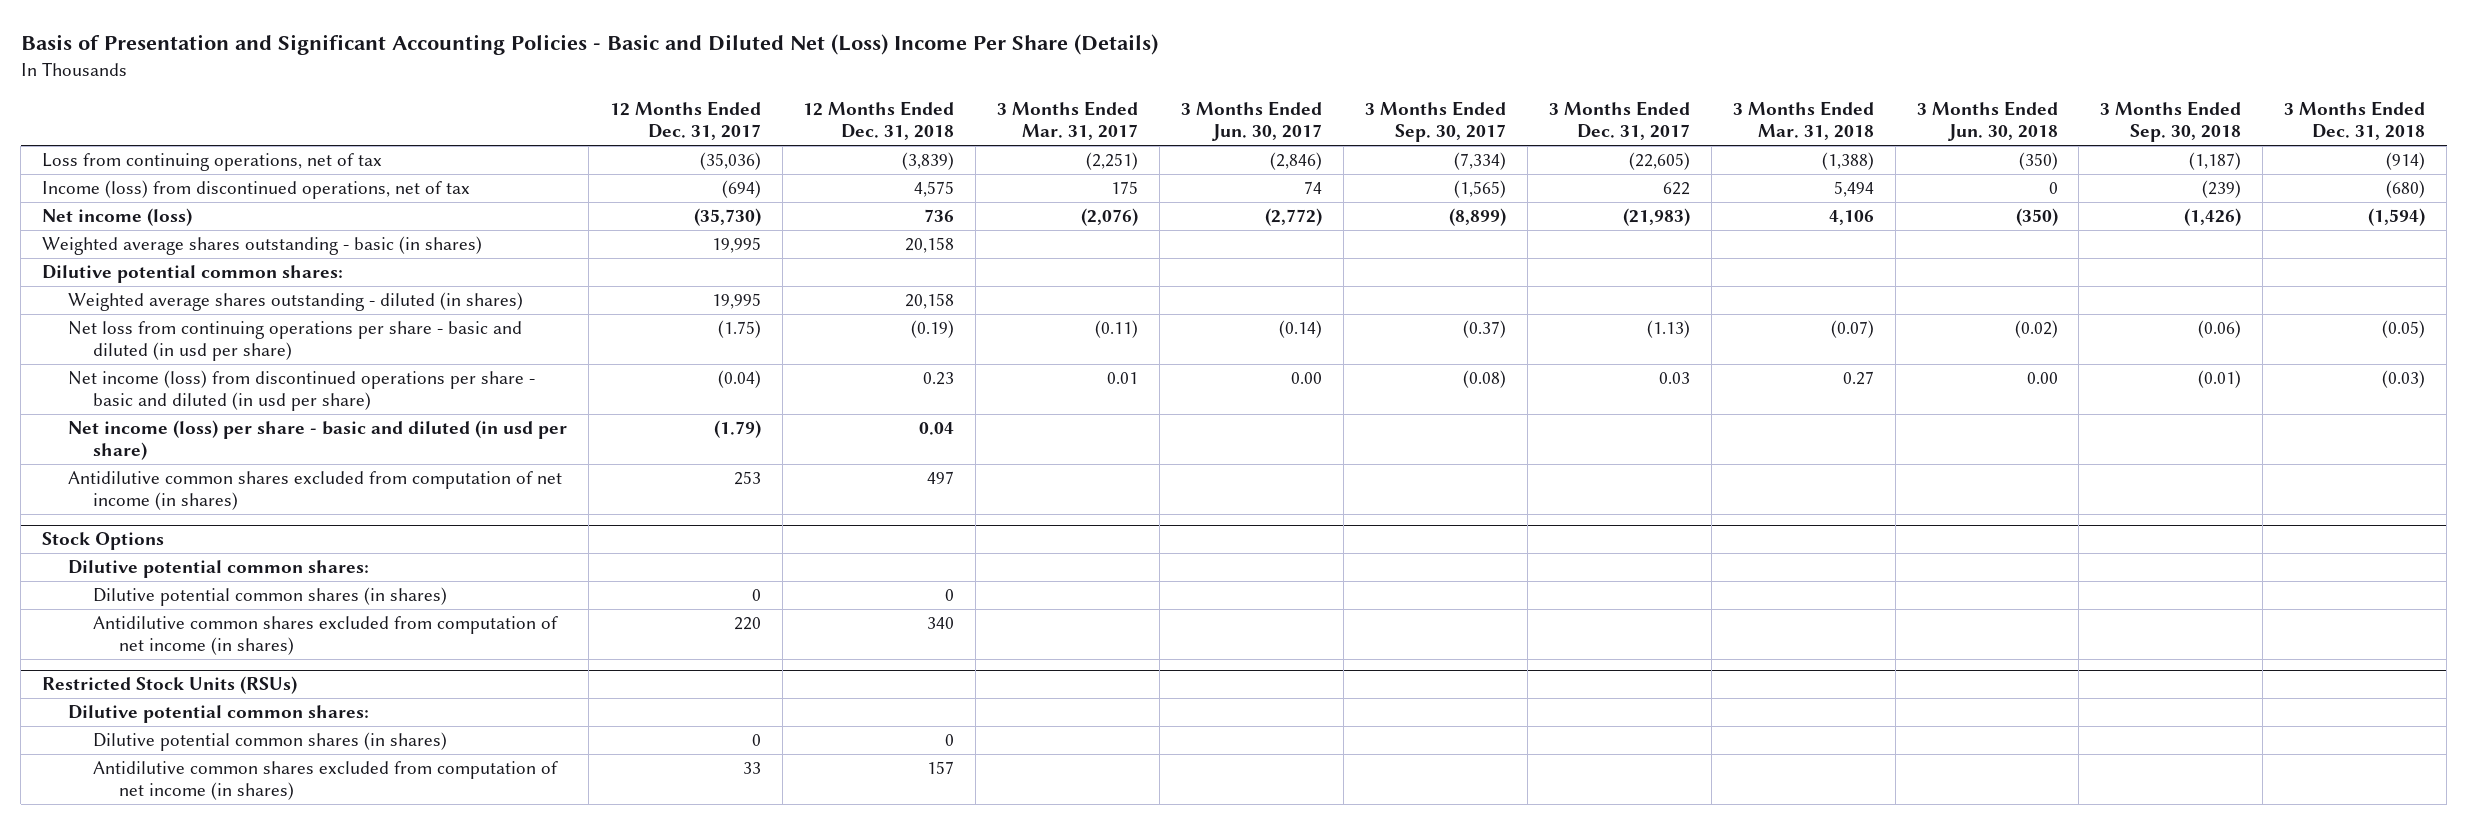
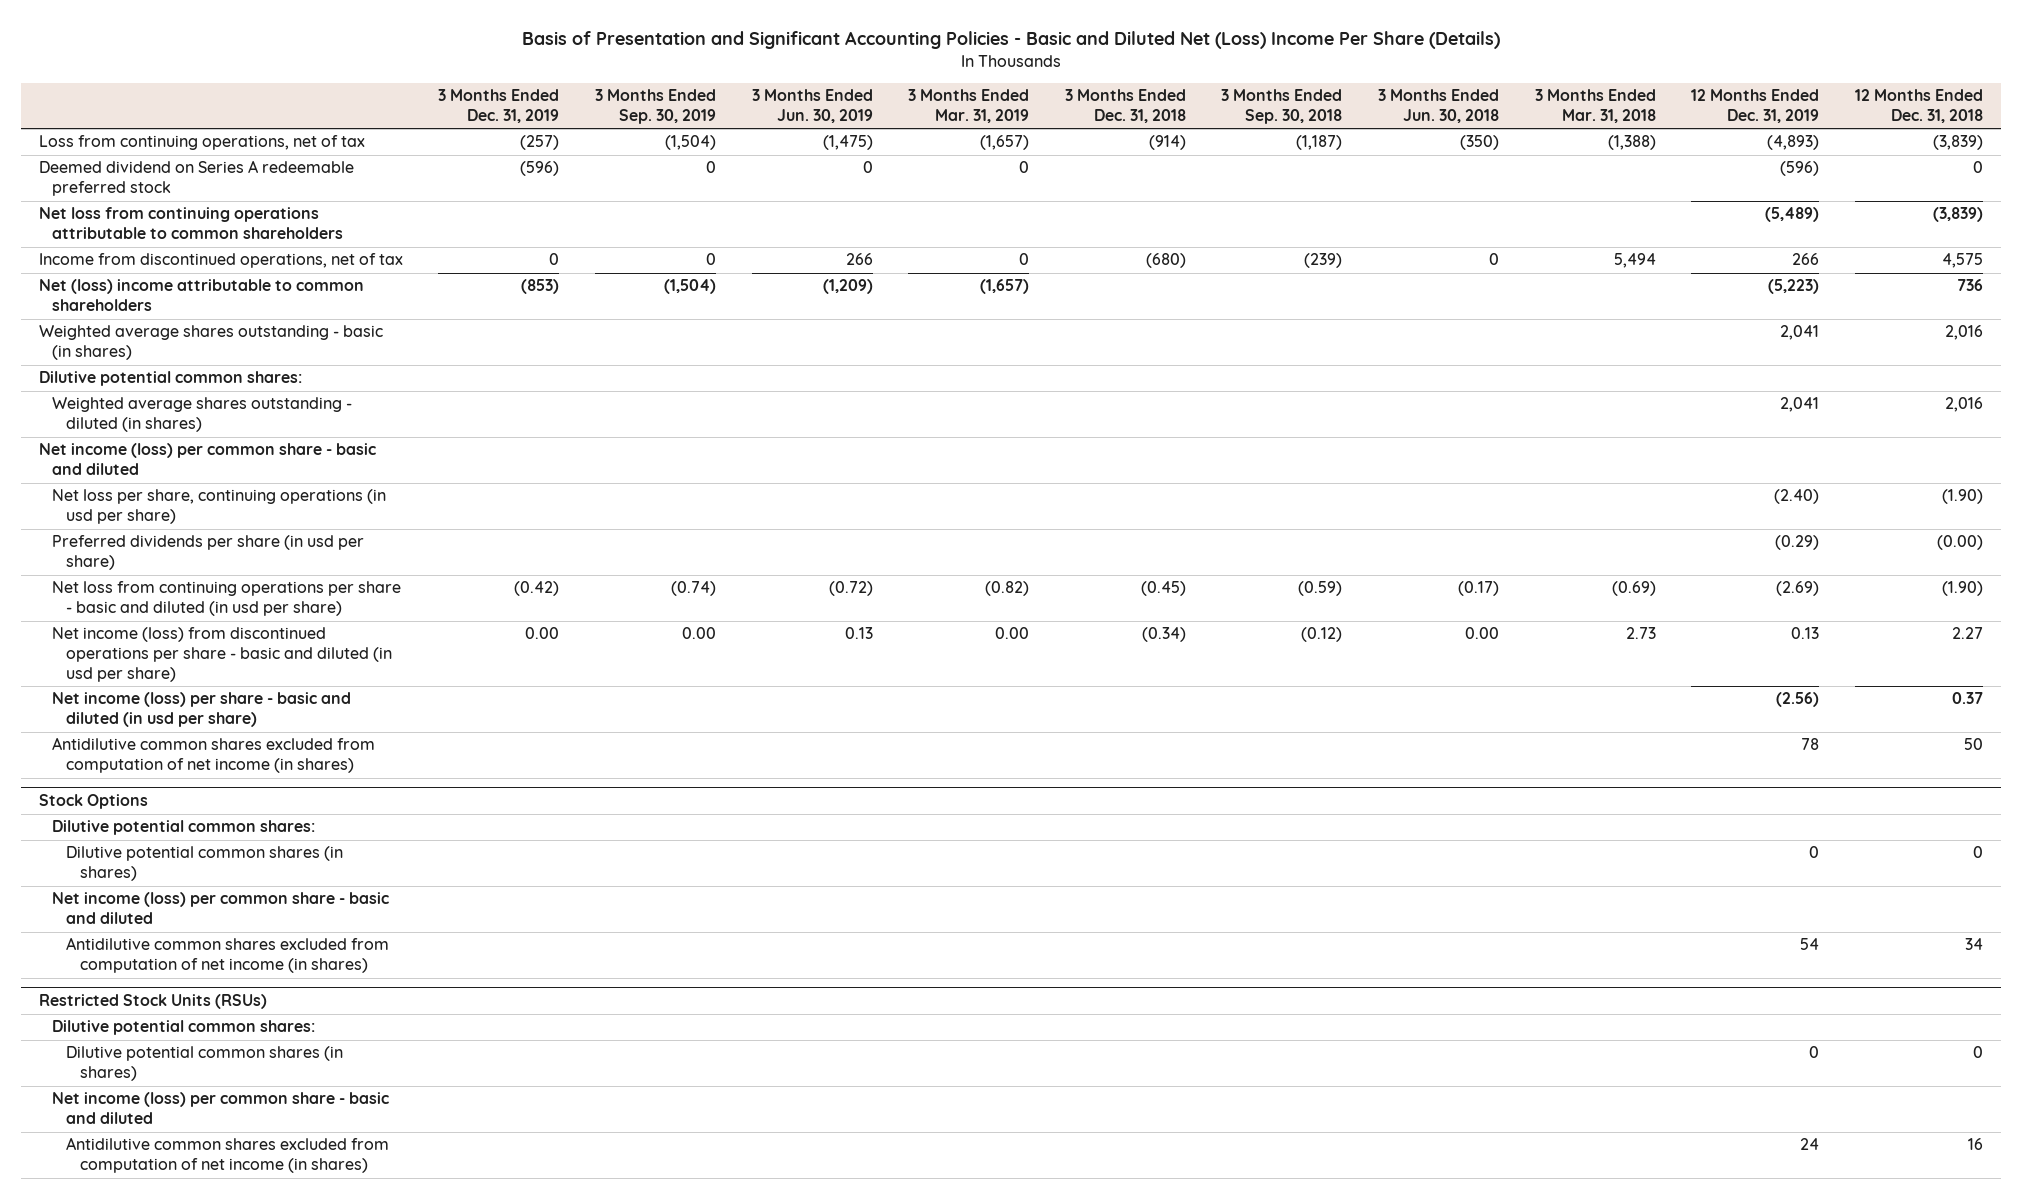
- | 12 Months Ended Dec. 31, 2017 | 12 Months Ended Dec. 31, 2018 | 3 Months Ended Mar. 31, 2017 | 3 Months Ended Jun. 30, 2017 | 3 Months Ended Sep. 30, 2017 | 3 Months Ended Dec. 31, 2017 | 3 Months Ended Mar. 31, 2018 | 3 Months Ended Jun. 30, 2018 | 3 Months Ended Sep. 30, 2018 | 3 Months Ended Dec. 31, 2018
+ | 3 Months Ended Dec. 31, 2019 | 3 Months Ended Sep. 30, 2019 | 3 Months Ended Jun. 30, 2019 | 3 Months Ended Mar. 31, 2019 | 3 Months Ended Dec. 31, 2018 | 3 Months Ended Sep. 30, 2018 | 3 Months Ended Jun. 30, 2018 | 3 Months Ended Mar. 31, 2018 | 12 Months Ended Dec. 31, 2019 | 12 Months Ended Dec. 31, 2018
- Income (loss) from discontinued operations, net of tax | (694) | 4,575 | 175 | 74 | (1,565) | 622 | 5,494 | 0 | (239) | (680)
- Net income (loss) | (35,730) | 736 | (2,076) | (2,772) | (8,899) | (21,983) | 4,106 | (350) | (1,426) | (1,594)
- Weighted average shares outstanding - basic (in shares) | 19,995 | 20,158 | | | | | | | |
+ Deemed dividend on Series A redeemable preferred stock | (596) | 0 | 0 | 0 | | | | | (596) | 0
+ Net loss from continuing operations attributable to common shareholders | | | | | | | | | (5,489) | (3,839)
+ Income from discontinued operations, net of tax | 0 | 0 | 266 | 0 | (680) | (239) | 0 | 5,494 | 266 | 4,575
+ Net (loss) income attributable to common shareholders | (853) | (1,504) | (1,209) | (1,657) | | | | | (5,223) | 736
+ Weighted average shares outstanding - basic (in shares) | | | | | | | | | 2,041 | 2,016
- Weighted average shares outstanding - diluted (in shares) | 19,995 | 20,158 | | | | | | | |
- Net loss from continuing operations per share - basic and diluted (in usd per share) | (1.75) | (0.19) | (0.11) | (0.14) | (0.37) | (1.13) | (0.07) | (0.02) | (0.06) | (0.05)
- Net income (loss) from discontinued operations per share - basic and diluted (in usd per share) | (0.04) | 0.23 | 0.01 | 0.00 | (0.08) | 0.03 | 0.27 | 0.00 | (0.01) | (0.03)
- Net income (loss) per share - basic and diluted (in usd per share) | (1.79) | 0.04 | | | | | | | |
- Antidilutive common shares excluded from computation of net income (in shares) | 253 | 497 | | | | | | | |
+ Weighted average shares outstanding - diluted (in shares) | | | | | | | | | 2,041 | 2,016
+ Net income (loss) per common share - basic and diluted
+ Net loss per share, continuing operations (in usd per share) | | | | | | | | | (2.40) | (1.90)
+ Preferred dividends per share (in usd per share) | | | | | | | | | (0.29) | (0.00)
+ Net loss from continuing operations per share - basic and diluted (in usd per share) | (0.42) | (0.74) | (0.72) | (0.82) | (0.45) | (0.59) | (0.17) | (0.69) | (2.69) | (1.90)
+ Net income (loss) from discontinued operations per share - basic and diluted (in usd per share) | 0.00 | 0.00 | 0.13 | 0.00 | (0.34) | (0.12) | 0.00 | 2.73 | 0.13 | 2.27
+ Net income (loss) per share - basic and diluted (in usd per share) | | | | | | | | | (2.56) | 0.37
+ Antidilutive common shares excluded from computation of net income (in shares) | | | | | | | | | 78 | 50
@ Stock Options
- Antidilutive common shares excluded from computation of net income (in shares) | 220 | 340 | | | | | | | |
+ Net income (loss) per common share - basic and diluted
+ Antidilutive common shares excluded from computation of net income (in shares) | | | | | | | | | 54 | 34
@ Restricted Stock Units (RSUs)
- Antidilutive common shares excluded from computation of net income (in shares) | 33 | 157 | | | | | | | |
+ Net income (loss) per common share - basic and diluted
+ Antidilutive common shares excluded from computation of net income (in shares) | | | | | | | | | 24 | 16

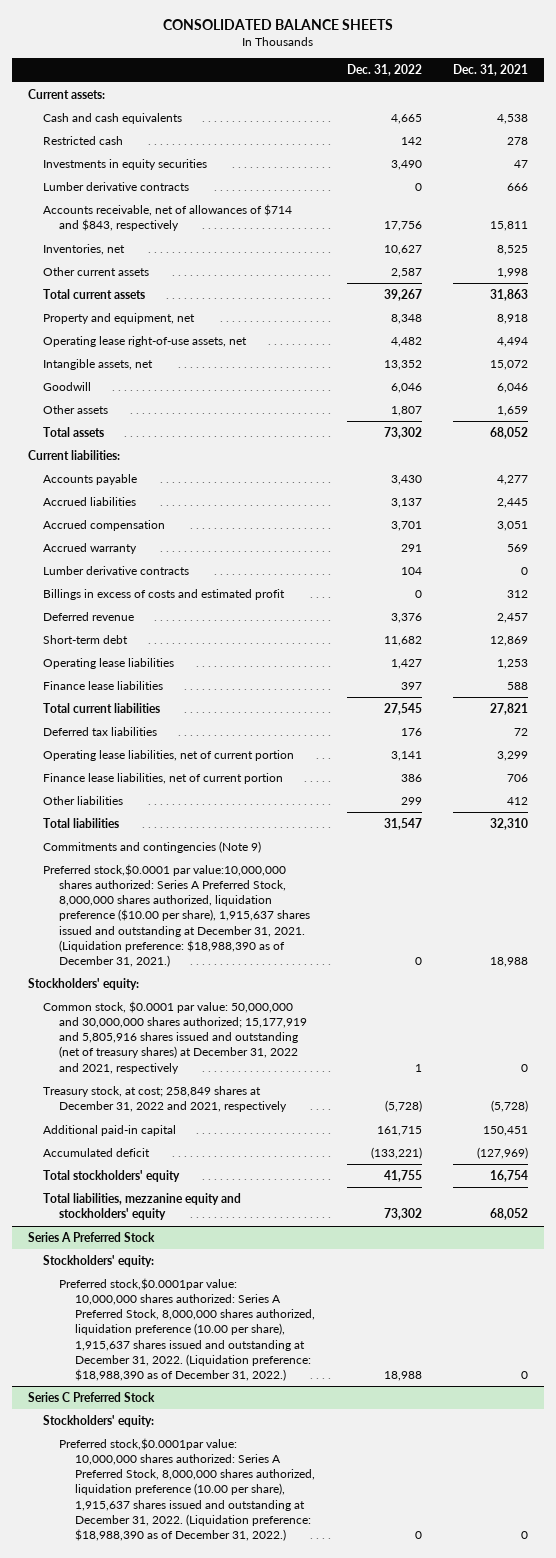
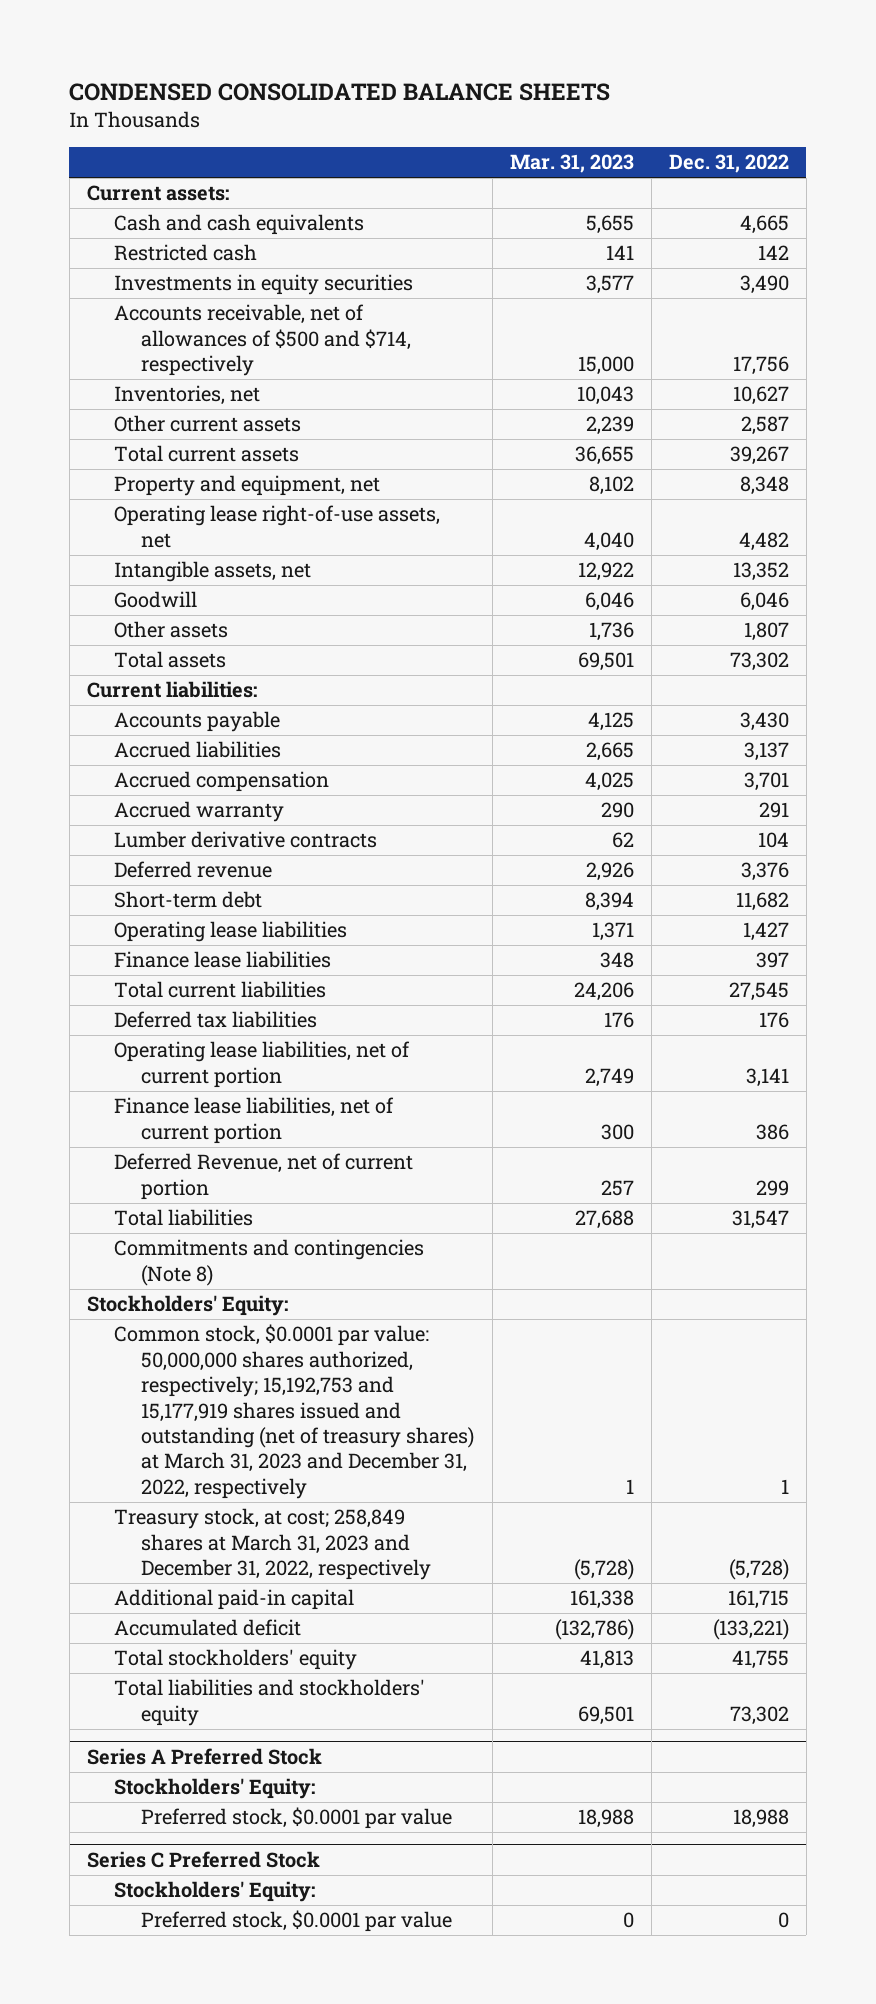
- CONSOLIDATED BALANCE SHEETS
+ CONDENSED CONSOLIDATED BALANCE SHEETS
- | Dec. 31, 2022 | Dec. 31, 2021
+ | Mar. 31, 2023 | Dec. 31, 2022
- Lumber derivative contracts | 0 | 666
- Accounts receivable, net of allowances of $714 and $843, respectively | 17,756 | 15,811
+ Accounts receivable, net of allowances of $500 and $714, respectively | 15,000 | 17,756
- Billings in excess of costs and estimated profit | 0 | 312
- Other liabilities | 299 | 412
+ Deferred Revenue, net of current portion | 257 | 299
- Commitments and contingencies (Note 9)
- Preferred stock,$0.0001 par value:10,000,000 shares authorized: Series A Preferred Stock, 8,000,000 shares authorized, liquidation preference ($10.00 per share), 1,915,637 shares issued and outstanding at December 31, 2021. (Liquidation preference: $18,988,390 as of December 31, 2021.) | 0 | 18,988
- Stockholders' equity:
- Common stock, $0.0001 par value: 50,000,000 and 30,000,000 shares authorized; 15,177,919 and 5,805,916 shares issued and outstanding (net of treasury shares) at December 31, 2022 and 2021, respectively | 1 | 0
- Treasury stock, at cost; 258,849 shares at December 31, 2022 and 2021, respectively | (5,728) | (5,728)
+ Commitments and contingencies (Note 8)
+ Stockholders' Equity:
+ Common stock, $0.0001 par value: 50,000,000 shares authorized, respectively; 15,192,753 and 15,177,919 shares issued and outstanding (net of treasury shares) at March 31, 2023 and December 31, 2022, respectively | 1 | 1
+ Treasury stock, at cost; 258,849 shares at March 31, 2023 and December 31, 2022, respectively | (5,728) | (5,728)
- Total liabilities, mezzanine equity and stockholders' equity | 73,302 | 68,052
+ Total liabilities and stockholders' equity | 69,501 | 73,302
@ Series A Preferred Stock
- Stockholders' equity:
- Preferred stock,$0.0001par value: 10,000,000 shares authorized: Series A Preferred Stock, 8,000,000 shares authorized, liquidation preference (10.00 per share), 1,915,637 shares issued and outstanding at December 31, 2022. (Liquidation preference: $18,988,390 as of December 31, 2022.) | 18,988 | 0
+ Stockholders' Equity:
+ Preferred stock, $0.0001 par value | 18,988 | 18,988
@ Series C Preferred Stock
- Stockholders' equity:
- Preferred stock,$0.0001par value: 10,000,000 shares authorized: Series A Preferred Stock, 8,000,000 shares authorized, liquidation preference (10.00 per share), 1,915,637 shares issued and outstanding at December 31, 2022. (Liquidation preference: $18,988,390 as of December 31, 2022.) | 0 | 0
+ Stockholders' Equity:
+ Preferred stock, $0.0001 par value | 0 | 0

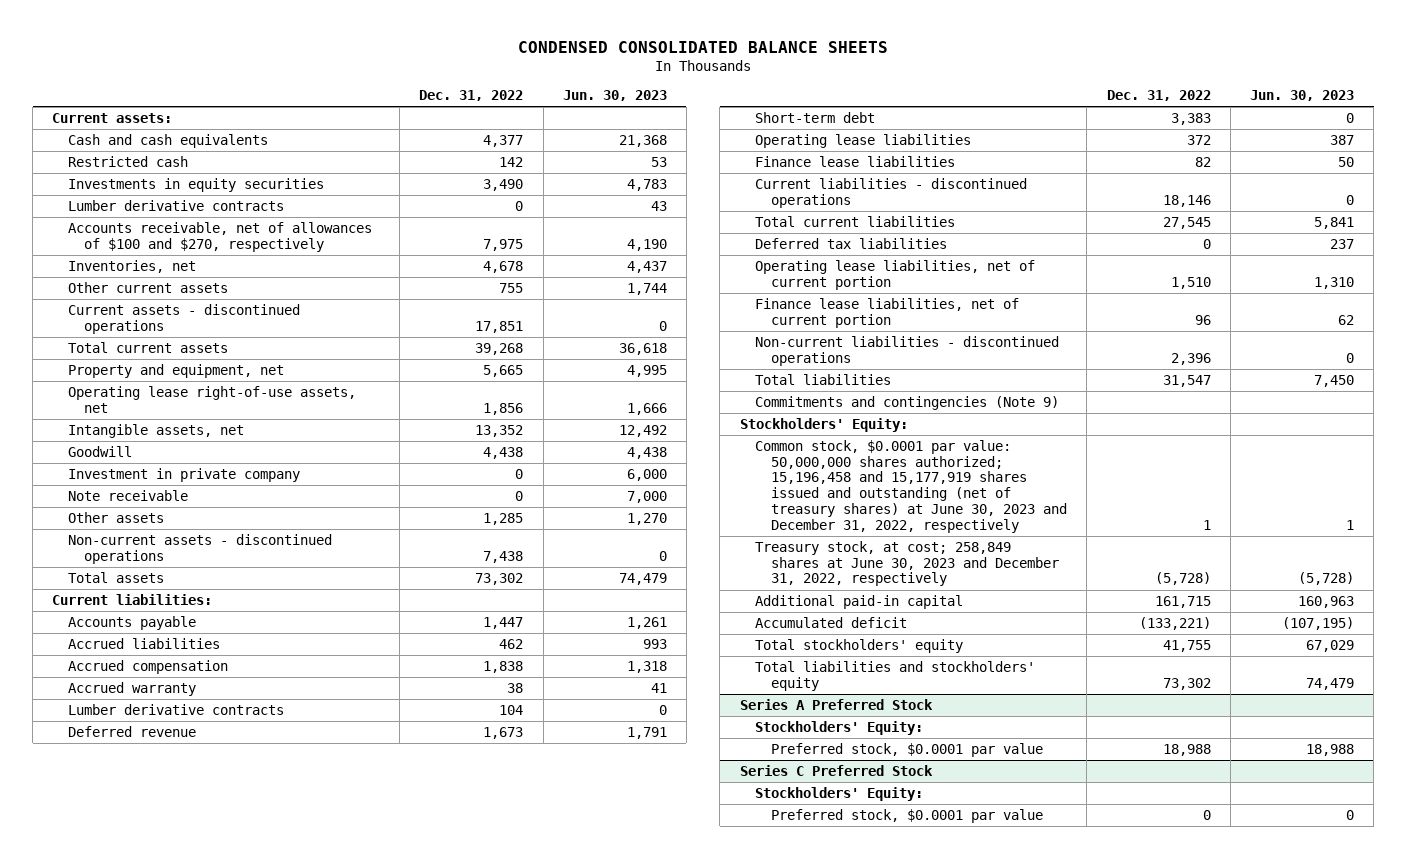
- | Mar. 31, 2023 | Dec. 31, 2022
+ | Dec. 31, 2022 | Jun. 30, 2023
- Cash and cash equivalents | 5,655 | 4,665
+ Cash and cash equivalents | 4,377 | 21,368
- Accounts receivable, net of allowances of $500 and $714, respectively | 15,000 | 17,756
- Inventories, net | 10,043 | 10,627
- Other current assets | 2,239 | 2,587
- Total current assets | 36,655 | 39,267
- Property and equipment, net | 8,102 | 8,348
- Operating lease right-of-use assets, net | 4,040 | 4,482
+ Lumber derivative contracts | 0 | 43
+ Accounts receivable, net of allowances of $100 and $270, respectively | 7,975 | 4,190
+ Inventories, net | 4,678 | 4,437
+ Other current assets | 755 | 1,744
+ Current assets - discontinued operations | 17,851 | 0
+ Total current assets | 39,268 | 36,618
+ Property and equipment, net | 5,665 | 4,995
+ Operating lease right-of-use assets, net | 1,856 | 1,666
- Goodwill | 6,046 | 6,046
- Other assets | 1,736 | 1,807
+ Goodwill | 4,438 | 4,438
+ Investment in private company | 0 | 6,000
+ Note receivable | 0 | 7,000
+ Other assets | 1,285 | 1,270
+ Non-current assets - discontinued operations | 7,438 | 0
- Accounts payable | 4,125 | 3,430
- Accrued liabilities | 2,665 | 3,137
- Accrued compensation | 4,025 | 3,701
- Accrued warranty | 290 | 291
+ Accounts payable | 1,447 | 1,261
+ Accrued liabilities | 462 | 993
+ Accrued compensation | 1,838 | 1,318
+ Accrued warranty | 38 | 41
- Deferred revenue | 2,926 | 3,376
- Short-term debt | 8,394 | 11,682
- Operating lease liabilities | 1,371 | 1,427
- Finance lease liabilities | 348 | 397
+ Deferred revenue | 1,673 | 1,791
+ Short-term debt | 3,383 | 0
+ Operating lease liabilities | 372 | 387
+ Finance lease liabilities | 82 | 50
+ Current liabilities - discontinued operations | 18,146 | 0
- Deferred tax liabilities | 176 | 176
- Operating lease liabilities, net of current portion | 2,749 | 3,141
- Finance lease liabilities, net of current portion | 300 | 386
- Deferred Revenue, net of current portion | 257 | 299
+ Deferred tax liabilities | 0 | 237
+ Operating lease liabilities, net of current portion | 1,510 | 1,310
+ Finance lease liabilities, net of current portion | 96 | 62
+ Non-current liabilities - discontinued operations | 2,396 | 0
- Commitments and contingencies (Note 8)
+ Commitments and contingencies (Note 9)
- Common stock, $0.0001 par value: 50,000,000 shares authorized, respectively; 15,192,753 and 15,177,919 shares issued and outstanding (net of treasury shares) at March 31, 2023 and December 31, 2022, respectively | 1 | 1
- Treasury stock, at cost; 258,849 shares at March 31, 2023 and December 31, 2022, respectively | (5,728) | (5,728)
+ Common stock, $0.0001 par value: 50,000,000 shares authorized; 15,196,458 and 15,177,919 shares issued and outstanding (net of treasury shares) at June 30, 2023 and December 31, 2022, respectively | 1 | 1
+ Treasury stock, at cost; 258,849 shares at June 30, 2023 and December 31, 2022, respectively | (5,728) | (5,728)

